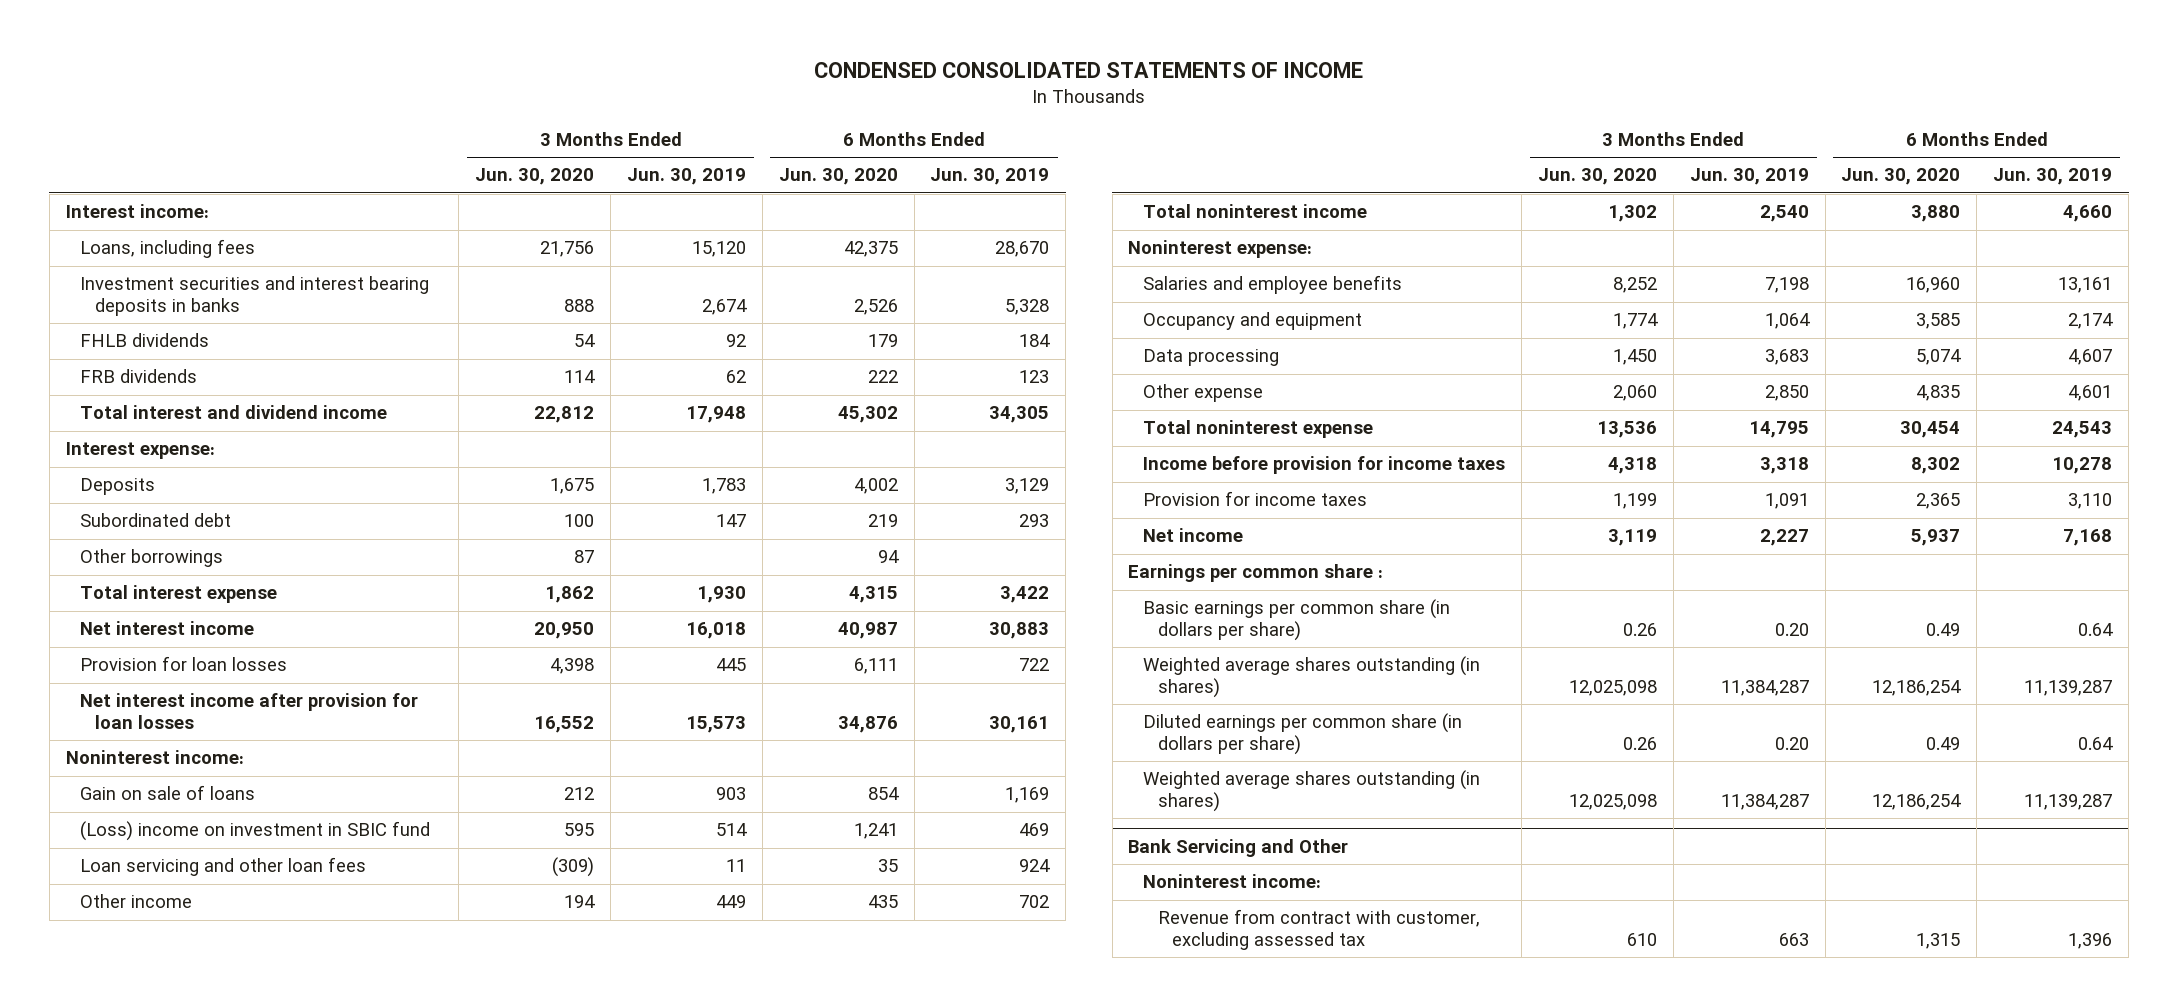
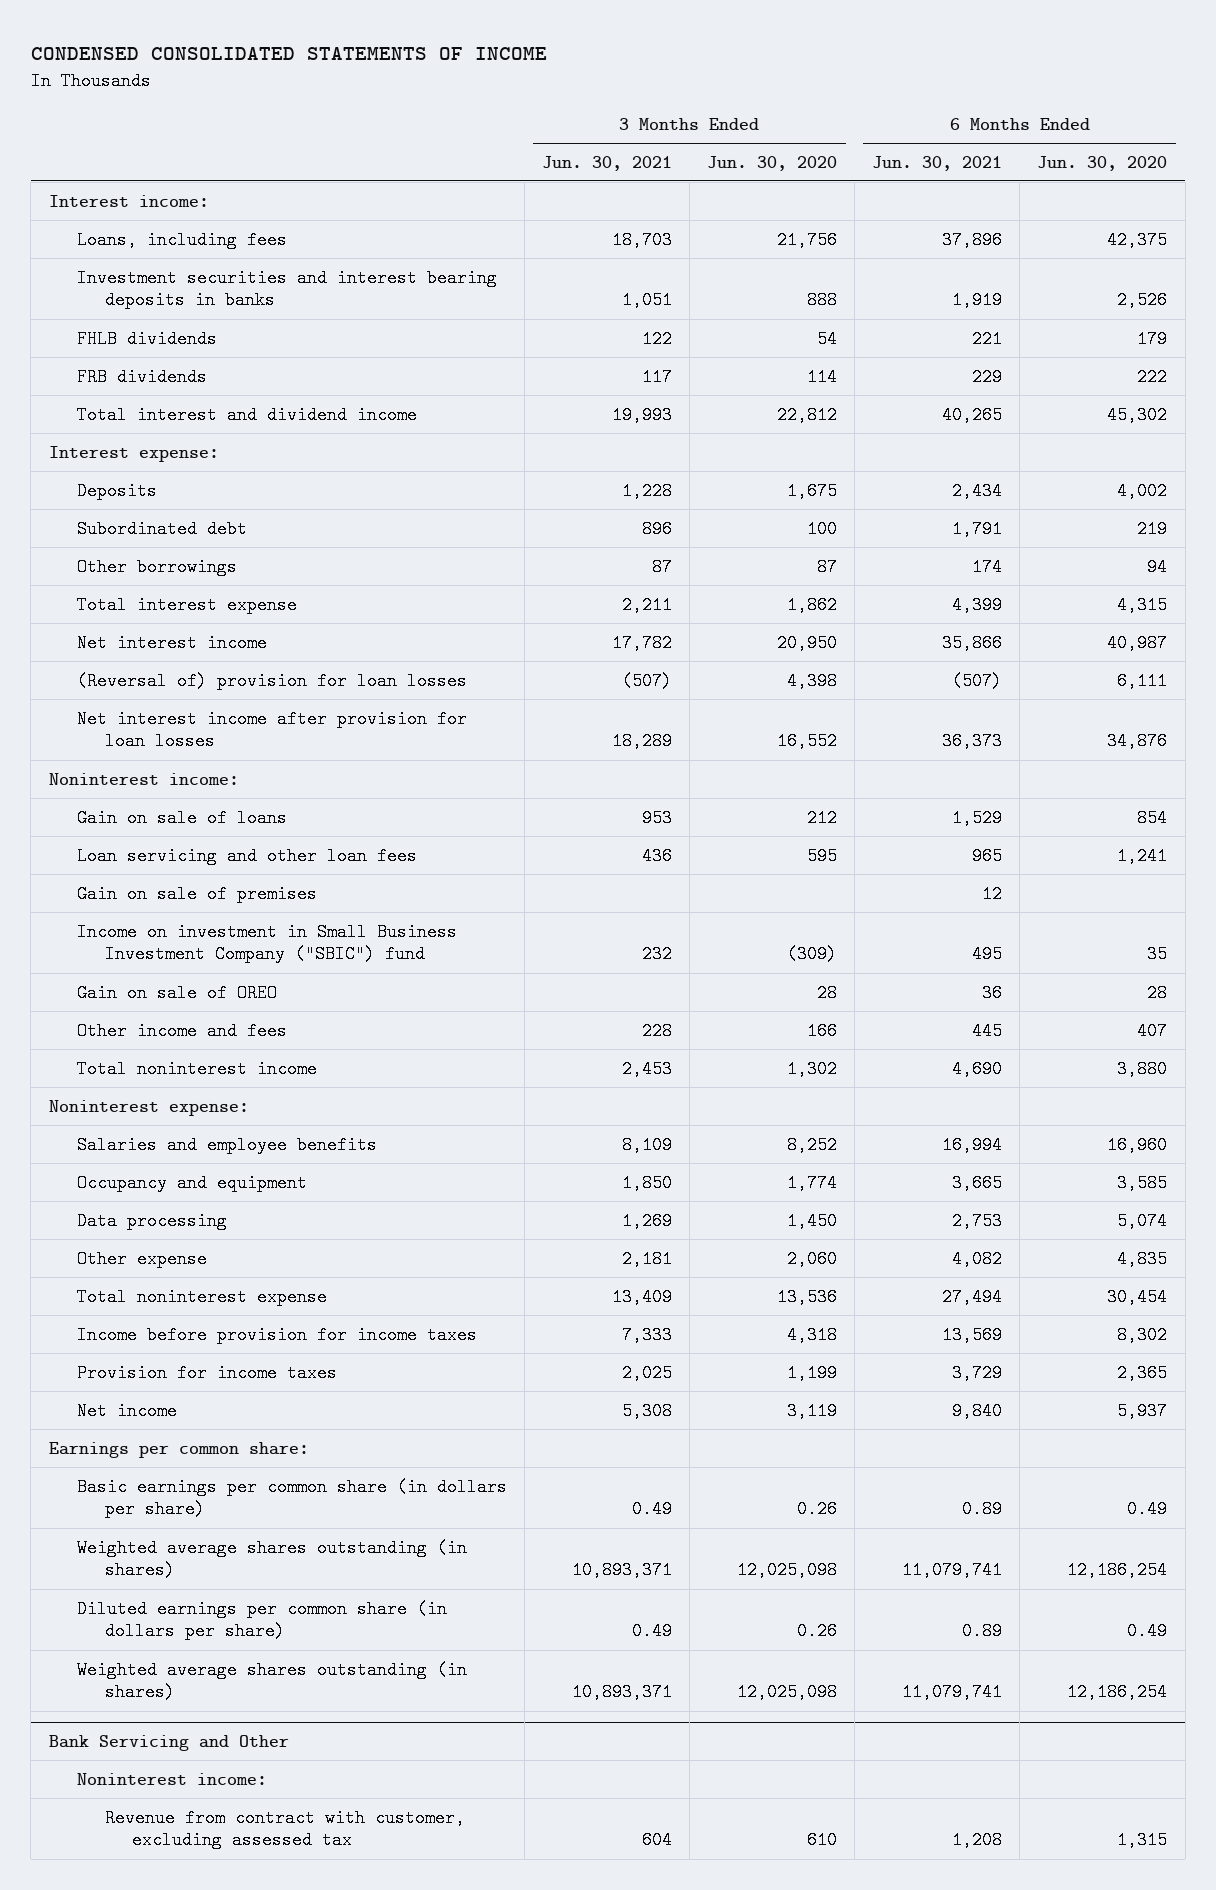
- | 3 Months Ended Jun. 30, 2020 | 3 Months Ended Jun. 30, 2019 | 6 Months Ended Jun. 30, 2020 | 6 Months Ended Jun. 30, 2019
+ | 3 Months Ended Jun. 30, 2021 | 3 Months Ended Jun. 30, 2020 | 6 Months Ended Jun. 30, 2021 | 6 Months Ended Jun. 30, 2020
- Provision for loan losses | 4,398 | 445 | 6,111 | 722
+ (Reversal of) provision for loan losses | (507) | 4,398 | (507) | 6,111
- (Loss) income on investment in SBIC fund | 595 | 514 | 1,241 | 469
- Loan servicing and other loan fees | (309) | 11 | 35 | 924
- Other income | 194 | 449 | 435 | 702
+ Loan servicing and other loan fees | 436 | 595 | 965 | 1,241
+ Gain on sale of premises | | | 12 |
+ Income on investment in Small Business Investment Company ("SBIC") fund | 232 | (309) | 495 | 35
+ Gain on sale of OREO | | 28 | 36 | 28
+ Other income and fees | 228 | 166 | 445 | 407
- Earnings per common share :
+ Earnings per common share:

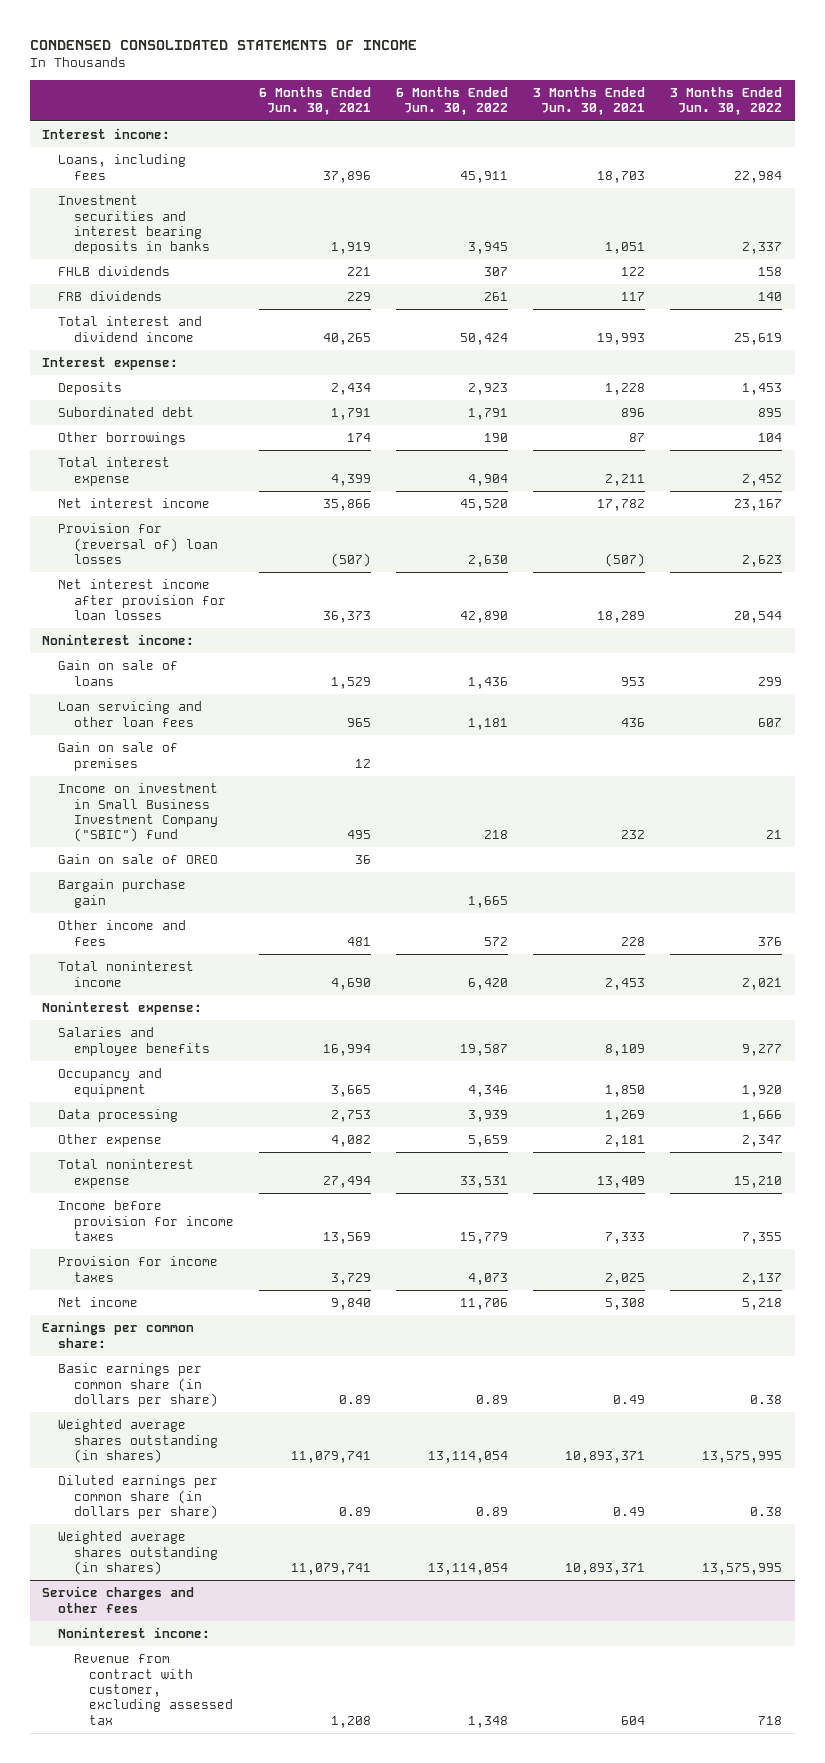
- | 3 Months Ended Jun. 30, 2021 | 3 Months Ended Jun. 30, 2020 | 6 Months Ended Jun. 30, 2021 | 6 Months Ended Jun. 30, 2020
+ | 6 Months Ended Jun. 30, 2021 | 6 Months Ended Jun. 30, 2022 | 3 Months Ended Jun. 30, 2021 | 3 Months Ended Jun. 30, 2022
- (Reversal of) provision for loan losses | (507) | 4,398 | (507) | 6,111
+ Provision for (reversal of) loan losses | (507) | 2,630 | (507) | 2,623
- Other income and fees | 228 | 166 | 445 | 407
+ Bargain purchase gain | | 1,665 | |
+ Other income and fees | 481 | 572 | 228 | 376
- Bank Servicing and Other
+ Service charges and other fees

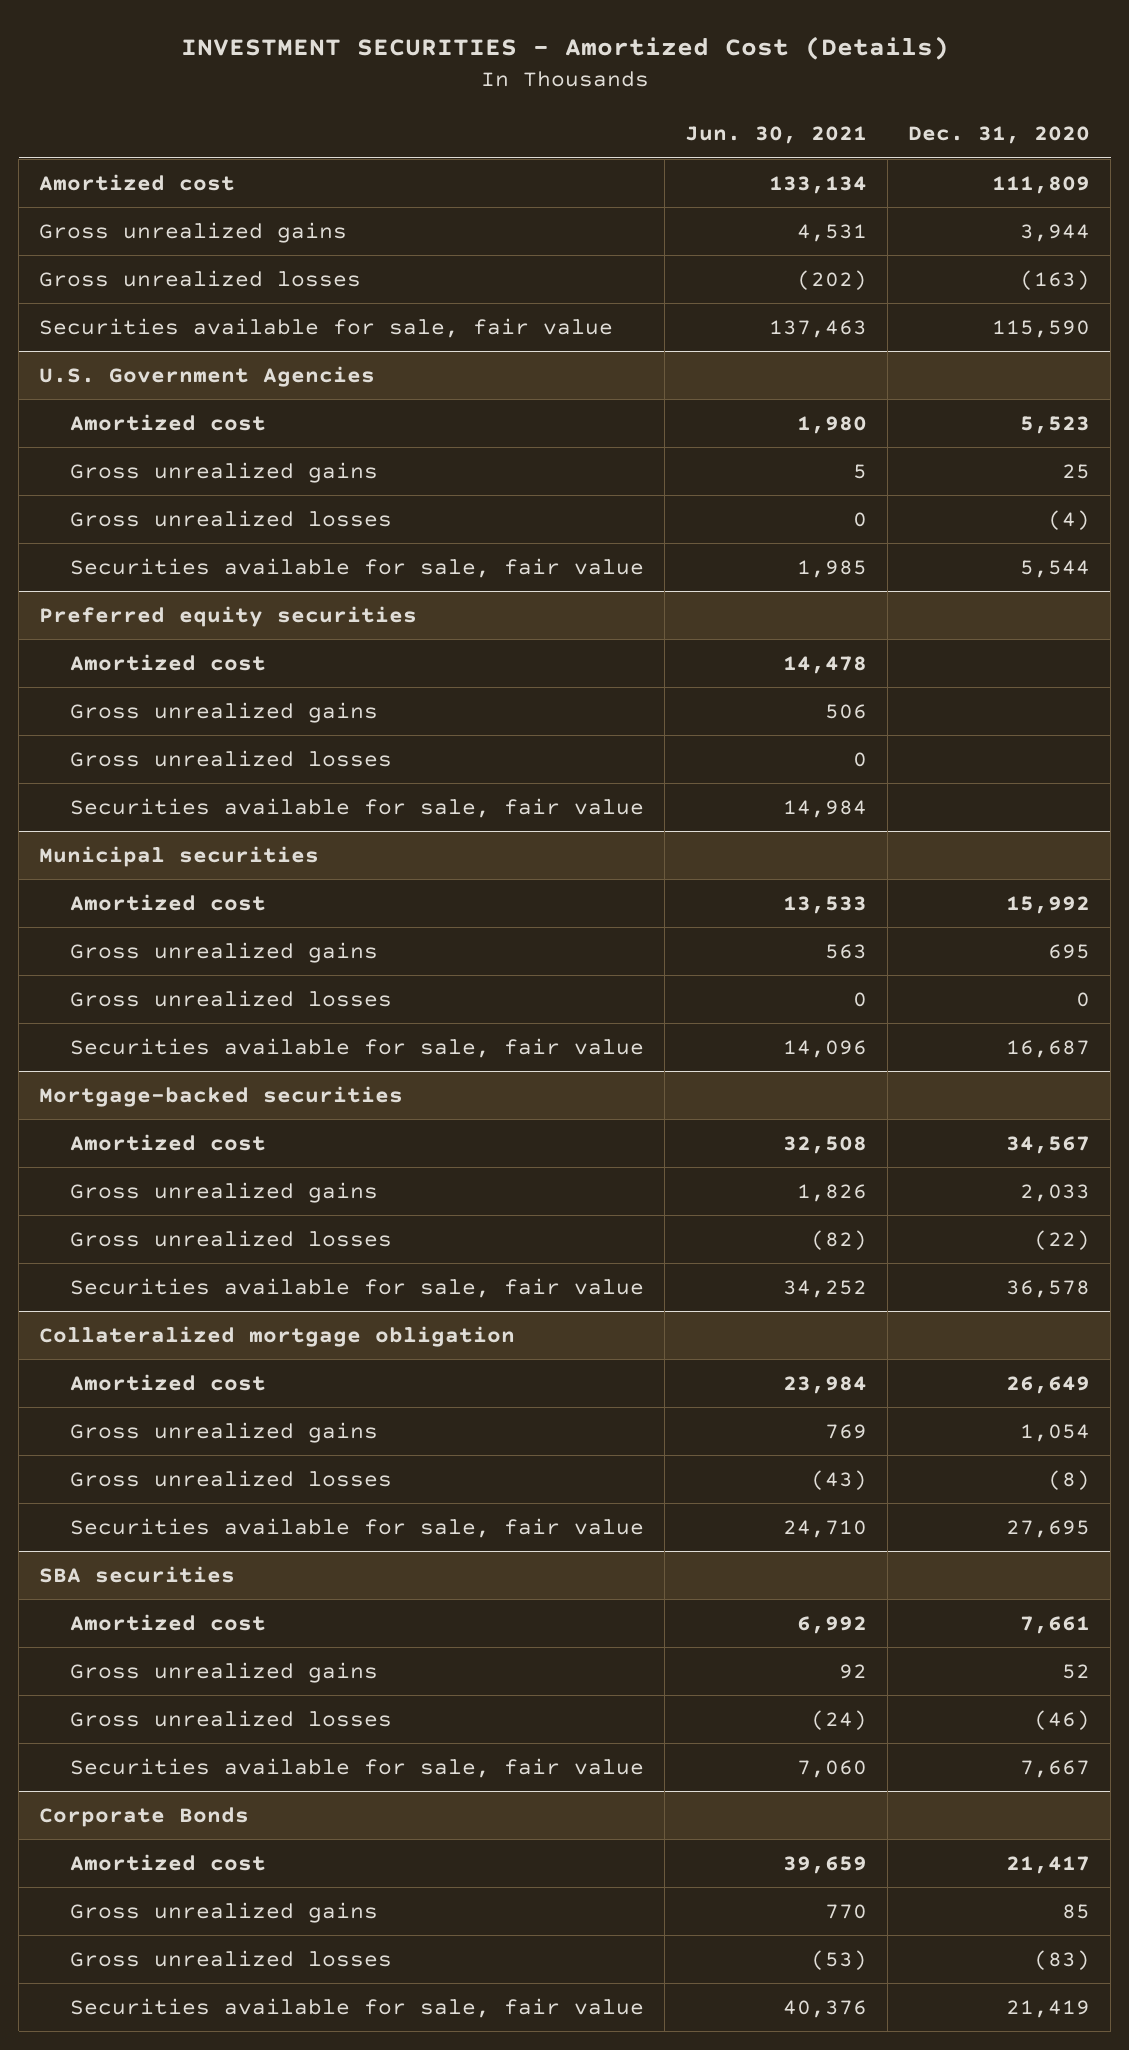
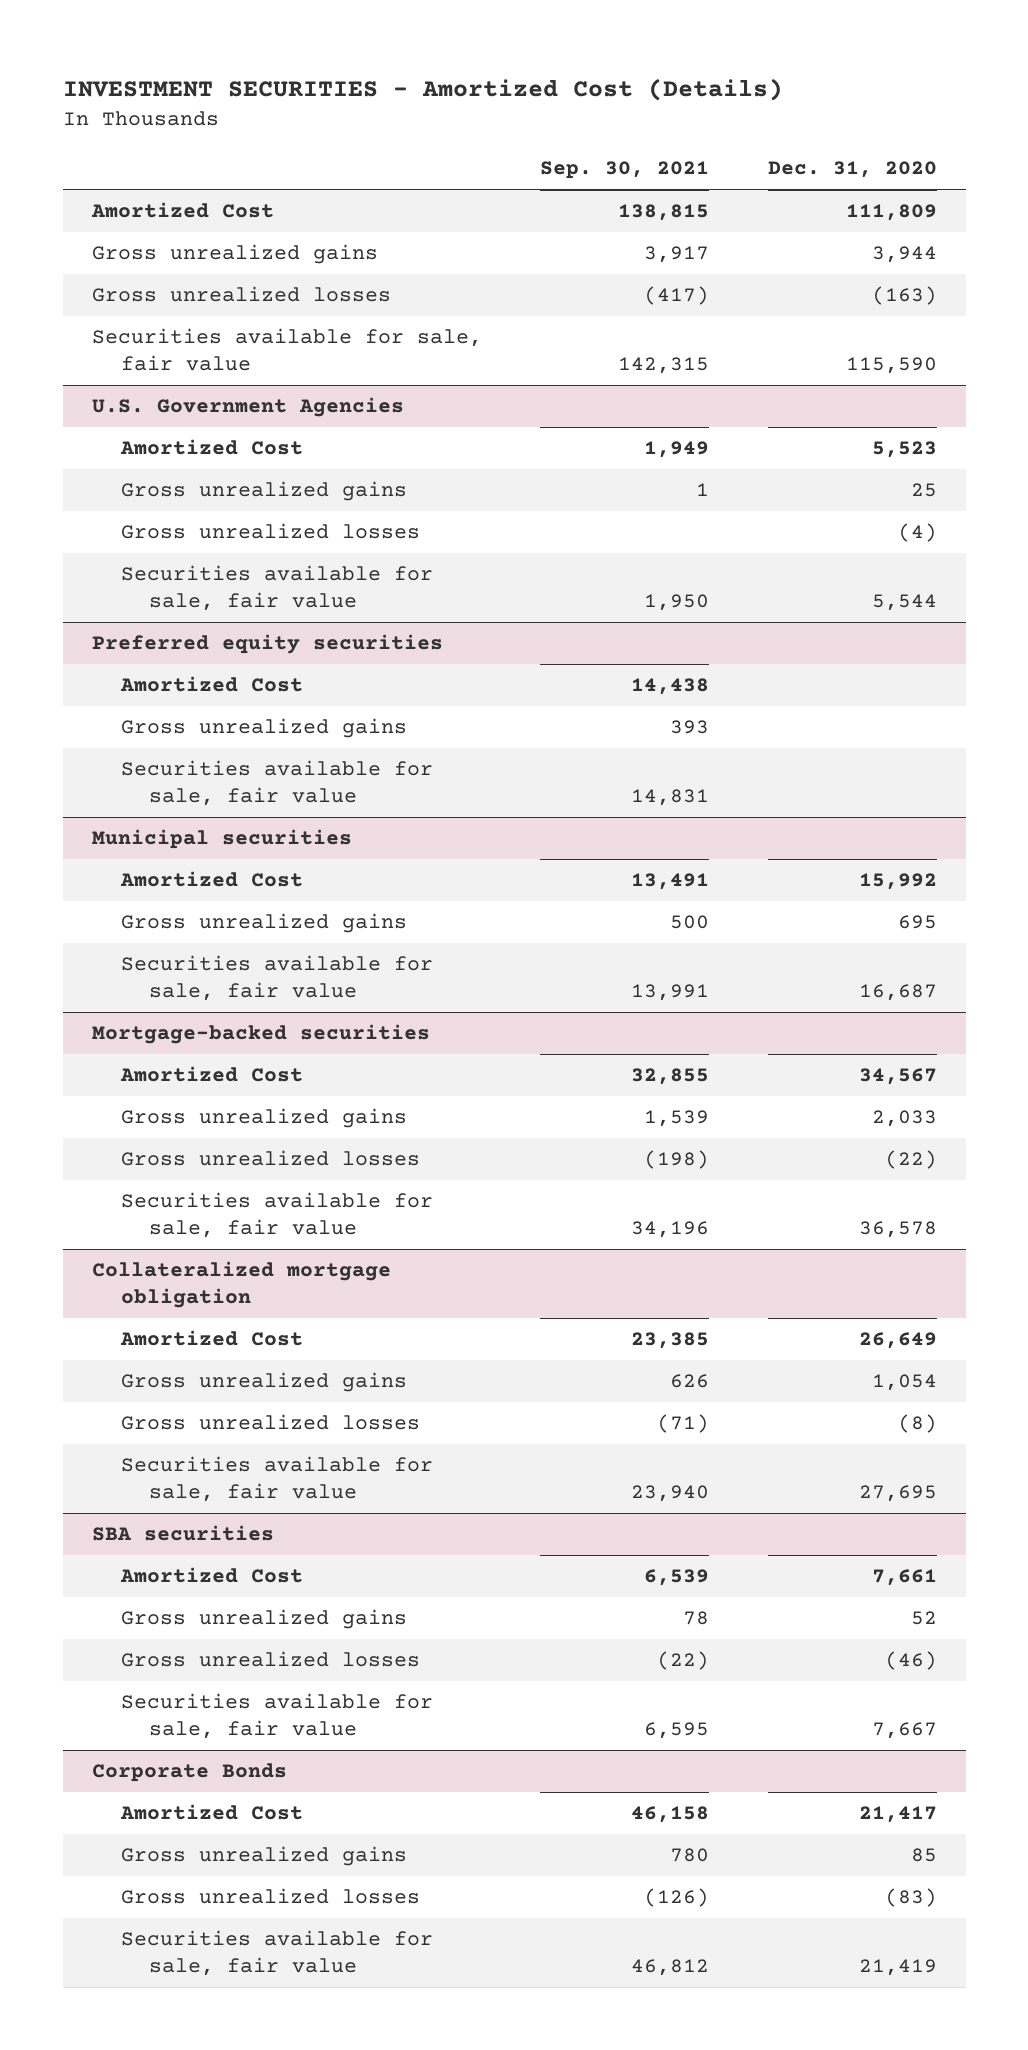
- | Jun. 30, 2021 | Dec. 31, 2020
+ | Sep. 30, 2021 | Dec. 31, 2020
- Amortized cost | 133,134 | 111,809
+ Amortized Cost | 138,815 | 111,809
@ U.S. Government Agencies
- Amortized cost | 1,980 | 5,523
+ Amortized Cost | 1,949 | 5,523
@ Preferred equity securities
- Amortized cost | 14,478 |
+ Amortized Cost | 14,438 |
- Gross unrealized losses | 0 |
@ Municipal securities
- Amortized cost | 13,533 | 15,992
+ Amortized Cost | 13,491 | 15,992
- Gross unrealized losses | 0 | 0
@ Mortgage-backed securities
- Amortized cost | 32,508 | 34,567
+ Amortized Cost | 32,855 | 34,567
@ Collateralized mortgage obligation
- Amortized cost | 23,984 | 26,649
+ Amortized Cost | 23,385 | 26,649
@ SBA securities
- Amortized cost | 6,992 | 7,661
+ Amortized Cost | 6,539 | 7,661
@ Corporate Bonds
- Amortized cost | 39,659 | 21,417
+ Amortized Cost | 46,158 | 21,417

